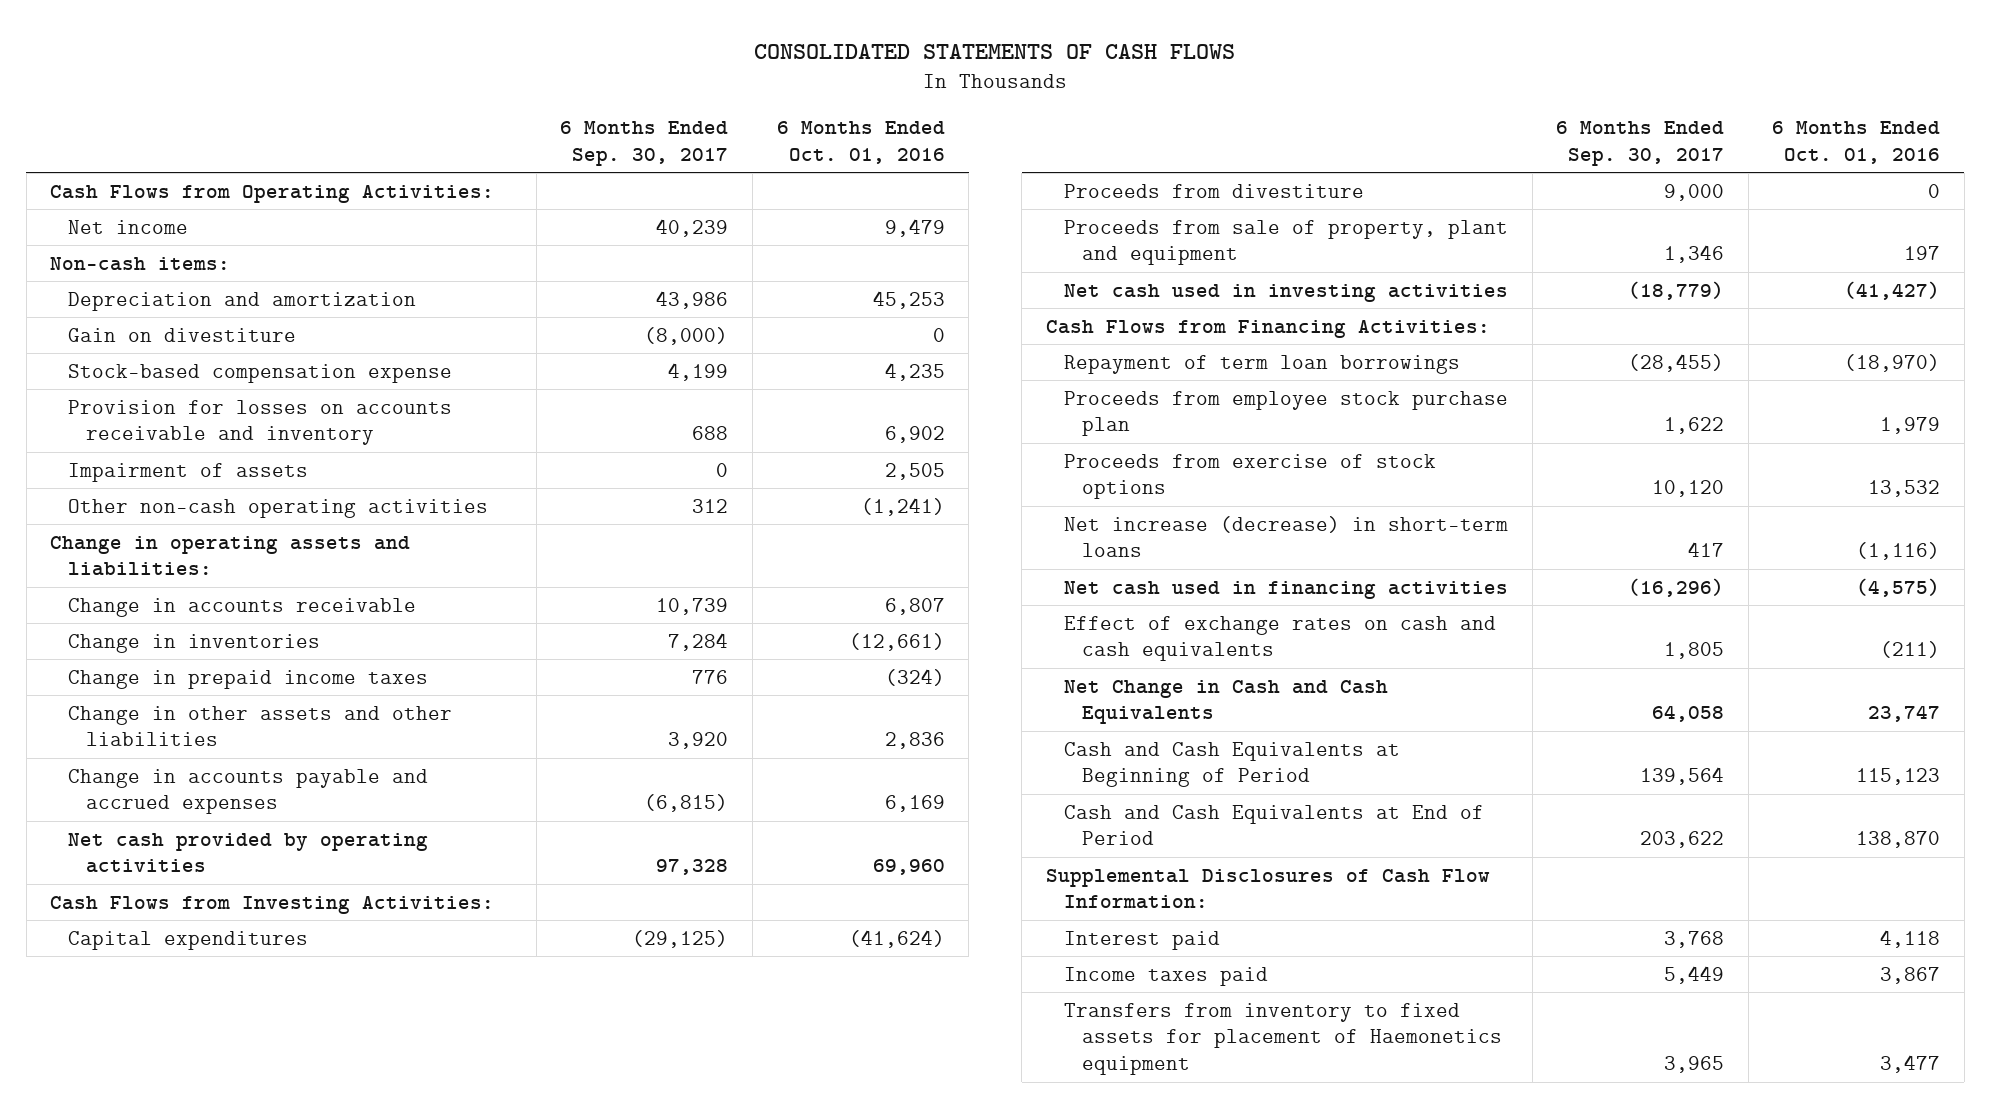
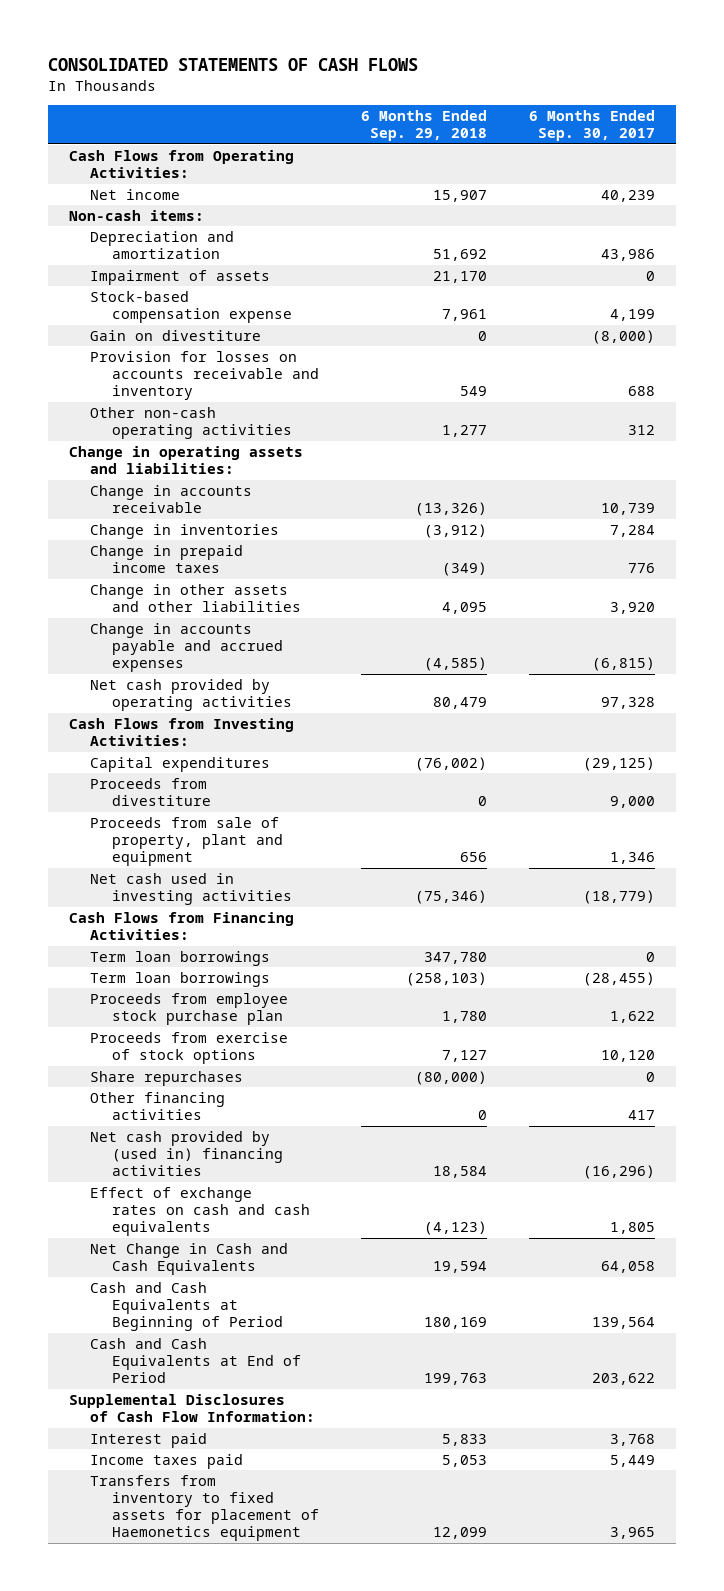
- | 6 Months Ended Sep. 30, 2017 | 6 Months Ended Oct. 01, 2016
+ | 6 Months Ended Sep. 29, 2018 | 6 Months Ended Sep. 30, 2017
moved up: Impairment of assets | 21,170 | 0
moved down: Gain on divestiture | 0 | (8,000)
- Repayment of term loan borrowings | (28,455) | (18,970)
+ Term loan borrowings | 347,780 | 0
+ Term loan borrowings | (258,103) | (28,455)
- Net increase (decrease) in short-term loans | 417 | (1,116)
- Net cash used in financing activities | (16,296) | (4,575)
+ Share repurchases | (80,000) | 0
+ Other financing activities | 0 | 417
+ Net cash provided by (used in) financing activities | 18,584 | (16,296)

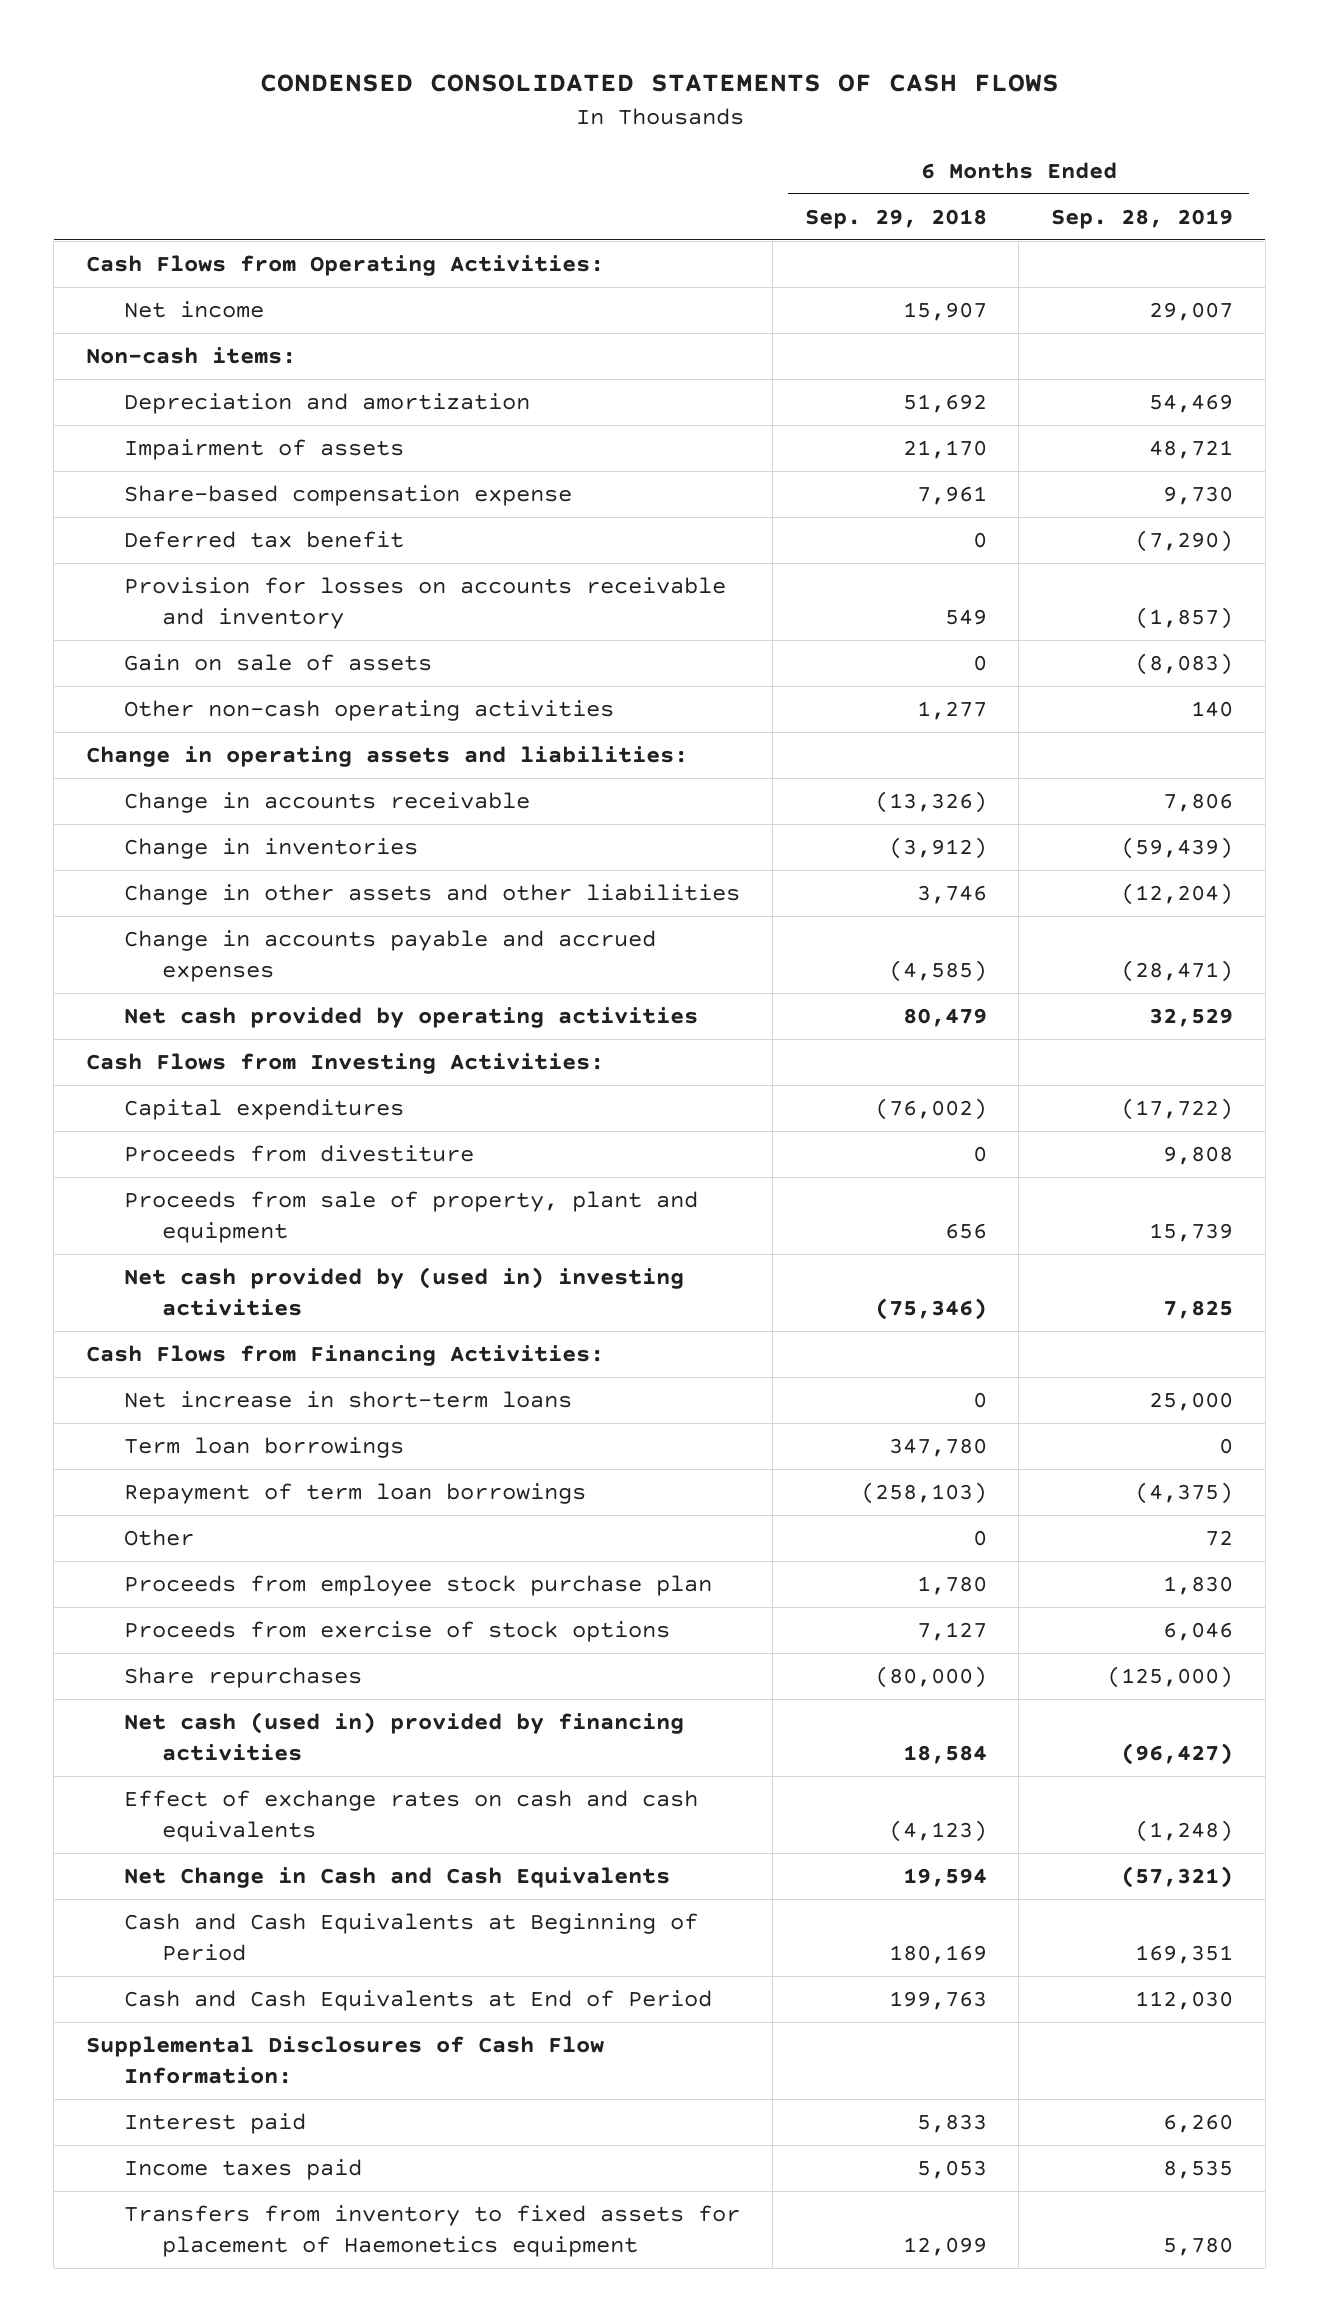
- CONSOLIDATED STATEMENTS OF CASH FLOWS
+ CONDENSED CONSOLIDATED STATEMENTS OF CASH FLOWS
- | 6 Months Ended Sep. 29, 2018 | 6 Months Ended Sep. 30, 2017
+ | 6 Months Ended Sep. 29, 2018 | 6 Months Ended Sep. 28, 2019
- Stock-based compensation expense | 7,961 | 4,199
- Gain on divestiture | 0 | (8,000)
+ Share-based compensation expense | 7,961 | 9,730
+ Deferred tax benefit | 0 | (7,290)
+ Gain on sale of assets | 0 | (8,083)
- Change in prepaid income taxes | (349) | 776
- Change in other assets and other liabilities | 4,095 | 3,920
+ Change in other assets and other liabilities | 3,746 | (12,204)
- Net cash used in investing activities | (75,346) | (18,779)
+ Net cash provided by (used in) investing activities | (75,346) | 7,825
+ Net increase in short-term loans | 0 | 25,000
- Term loan borrowings | (258,103) | (28,455)
+ Repayment of term loan borrowings | (258,103) | (4,375)
+ Other | 0 | 72
- Other financing activities | 0 | 417
- Net cash provided by (used in) financing activities | 18,584 | (16,296)
+ Net cash (used in) provided by financing activities | 18,584 | (96,427)

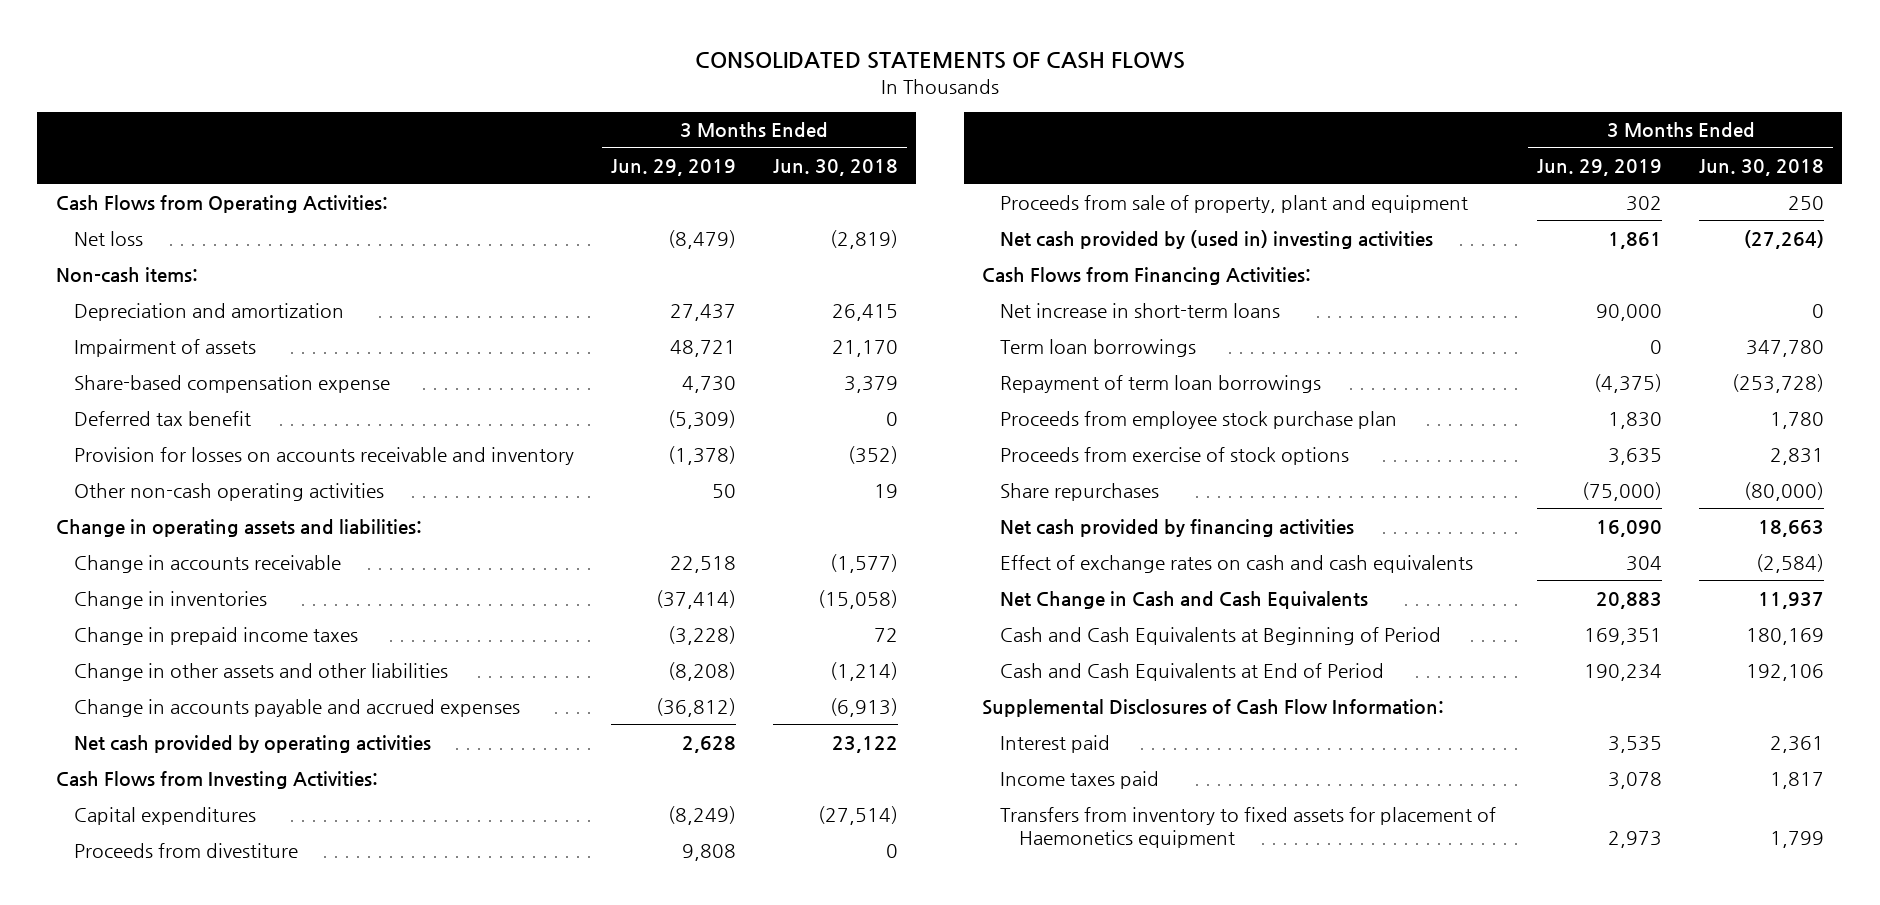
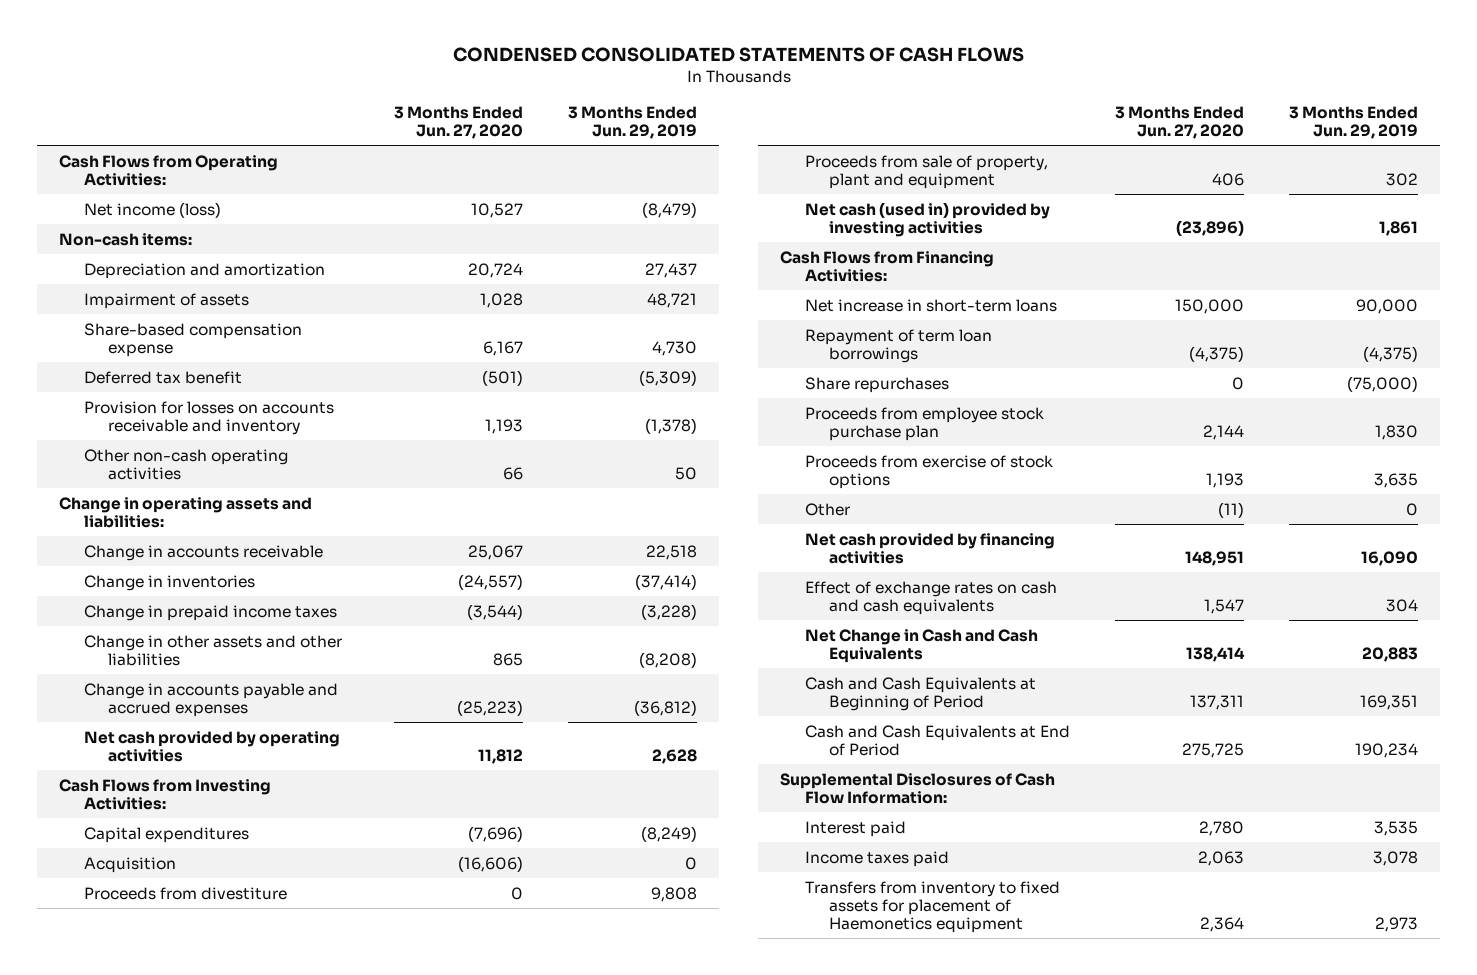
- CONSOLIDATED STATEMENTS OF CASH FLOWS
+ CONDENSED CONSOLIDATED STATEMENTS OF CASH FLOWS
- | 3 Months Ended Jun. 29, 2019 | 3 Months Ended Jun. 30, 2018
+ | 3 Months Ended Jun. 27, 2020 | 3 Months Ended Jun. 29, 2019
- Net loss | (8,479) | (2,819)
+ Net income (loss) | 10,527 | (8,479)
+ Acquisition | (16,606) | 0
- Net cash provided by (used in) investing activities | 1,861 | (27,264)
+ Net cash (used in) provided by investing activities | (23,896) | 1,861
- Term loan borrowings | 0 | 347,780
moved up: Share repurchases | 0 | (75,000)
+ Other | (11) | 0

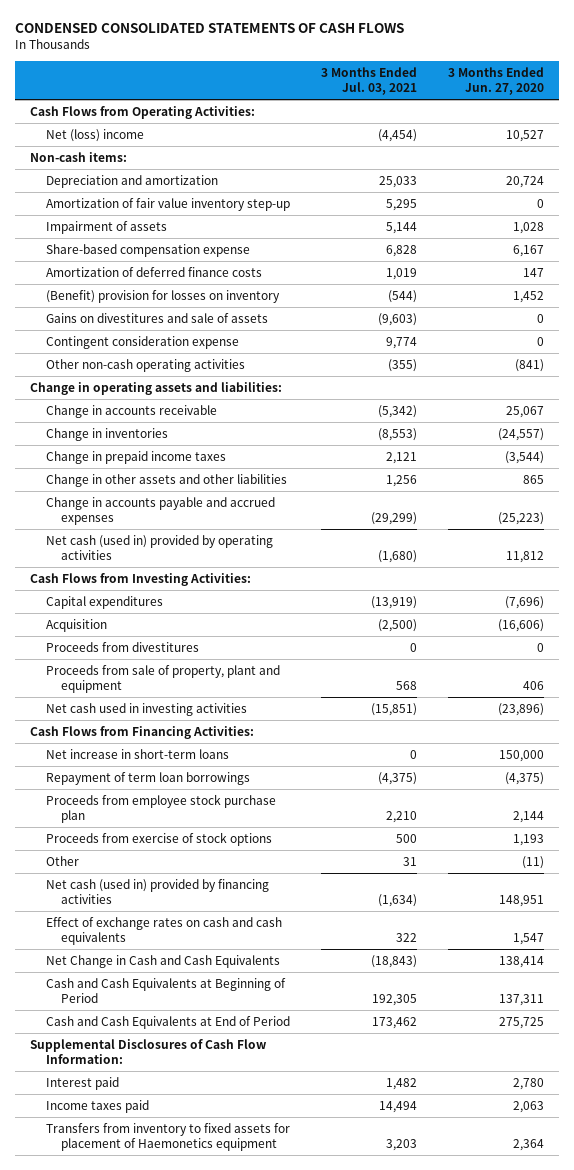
- | 3 Months Ended Jun. 27, 2020 | 3 Months Ended Jun. 29, 2019
+ | 3 Months Ended Jul. 03, 2021 | 3 Months Ended Jun. 27, 2020
- Net income (loss) | 10,527 | (8,479)
+ Net (loss) income | (4,454) | 10,527
+ Amortization of fair value inventory step-up | 5,295 | 0
- Deferred tax benefit | (501) | (5,309)
- Provision for losses on accounts receivable and inventory | 1,193 | (1,378)
- Other non-cash operating activities | 66 | 50
+ Amortization of deferred finance costs | 1,019 | 147
+ (Benefit) provision for losses on inventory | (544) | 1,452
+ Gains on divestitures and sale of assets | (9,603) | 0
+ Contingent consideration expense | 9,774 | 0
+ Other non-cash operating activities | (355) | (841)
- Net cash provided by operating activities | 11,812 | 2,628
+ Net cash (used in) provided by operating activities | (1,680) | 11,812
- Proceeds from divestiture | 0 | 9,808
+ Proceeds from divestitures | 0 | 0
- Net cash (used in) provided by investing activities | (23,896) | 1,861
+ Net cash used in investing activities | (15,851) | (23,896)
- Share repurchases | 0 | (75,000)
- Net cash provided by financing activities | 148,951 | 16,090
+ Net cash (used in) provided by financing activities | (1,634) | 148,951

